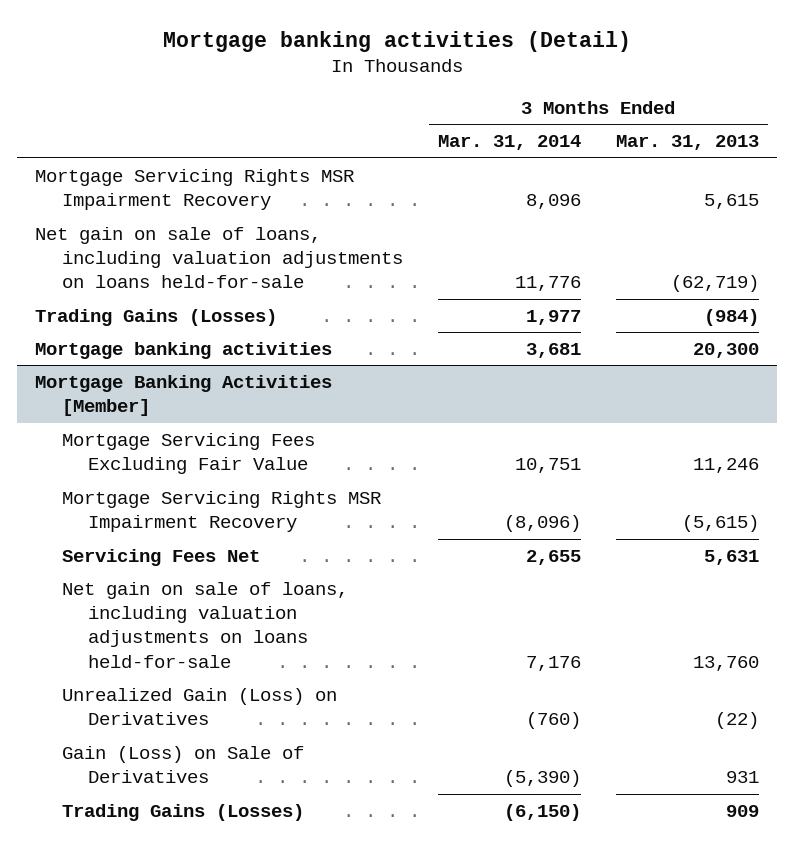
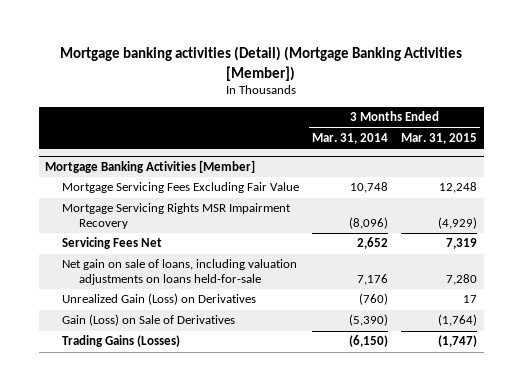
- Mortgage banking activities (Detail)
+ Mortgage banking activities (Detail) (Mortgage Banking Activities [Member])
- | 3 Months Ended Mar. 31, 2014 | 3 Months Ended Mar. 31, 2013
+ | 3 Months Ended Mar. 31, 2014 | 3 Months Ended Mar. 31, 2015
- Mortgage Servicing Rights MSR Impairment Recovery | 8,096 | 5,615
- Net gain on sale of loans, including valuation adjustments on loans held-for-sale | 11,776 | (62,719)
- Trading Gains (Losses) | 1,977 | (984)
- Mortgage banking activities | 3,681 | 20,300
@ Mortgage Banking Activities [Member]
- Mortgage Servicing Fees Excluding Fair Value | 10,751 | 11,246
+ Mortgage Servicing Fees Excluding Fair Value | 10,748 | 12,248
- Servicing Fees Net | 2,655 | 5,631
+ Servicing Fees Net | 2,652 | 7,319

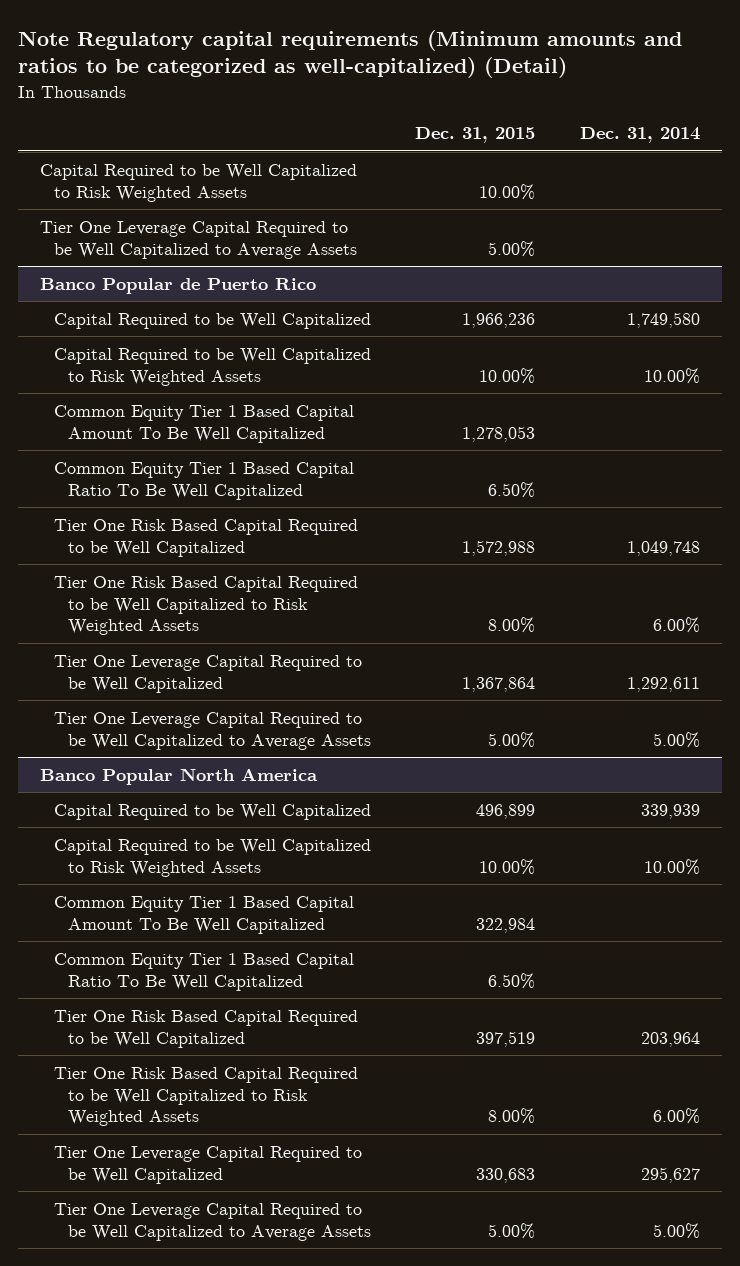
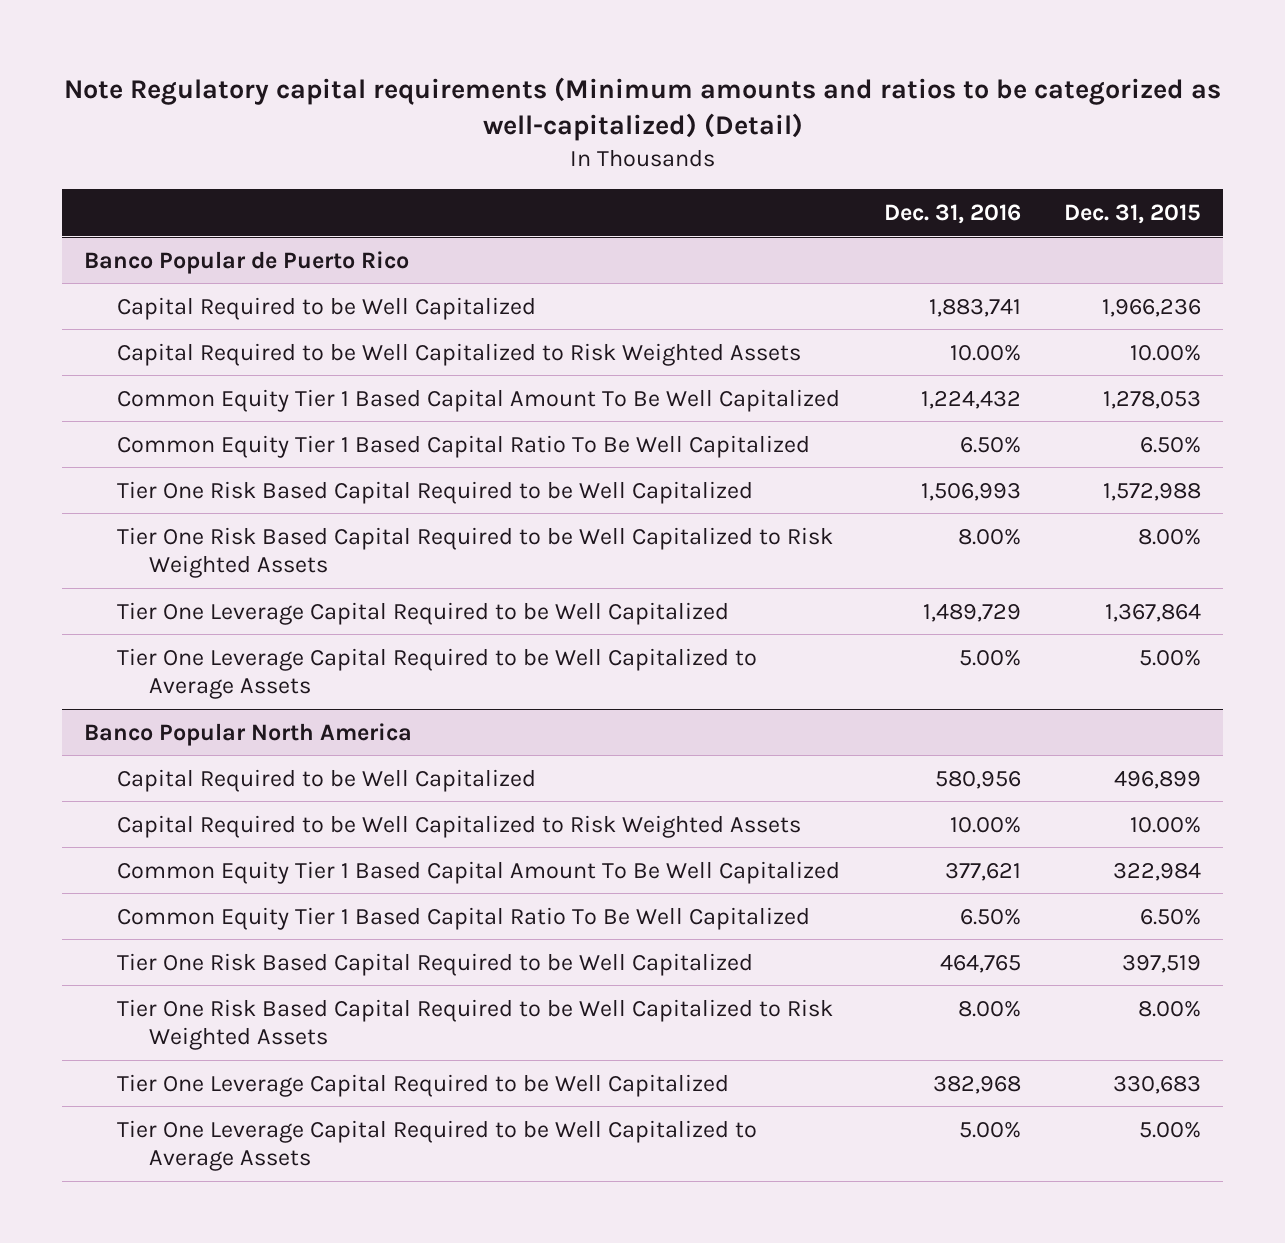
- | Dec. 31, 2015 | Dec. 31, 2014
+ | Dec. 31, 2016 | Dec. 31, 2015
- Capital Required to be Well Capitalized to Risk Weighted Assets | 10.00% |
- Tier One Leverage Capital Required to be Well Capitalized to Average Assets | 5.00% |

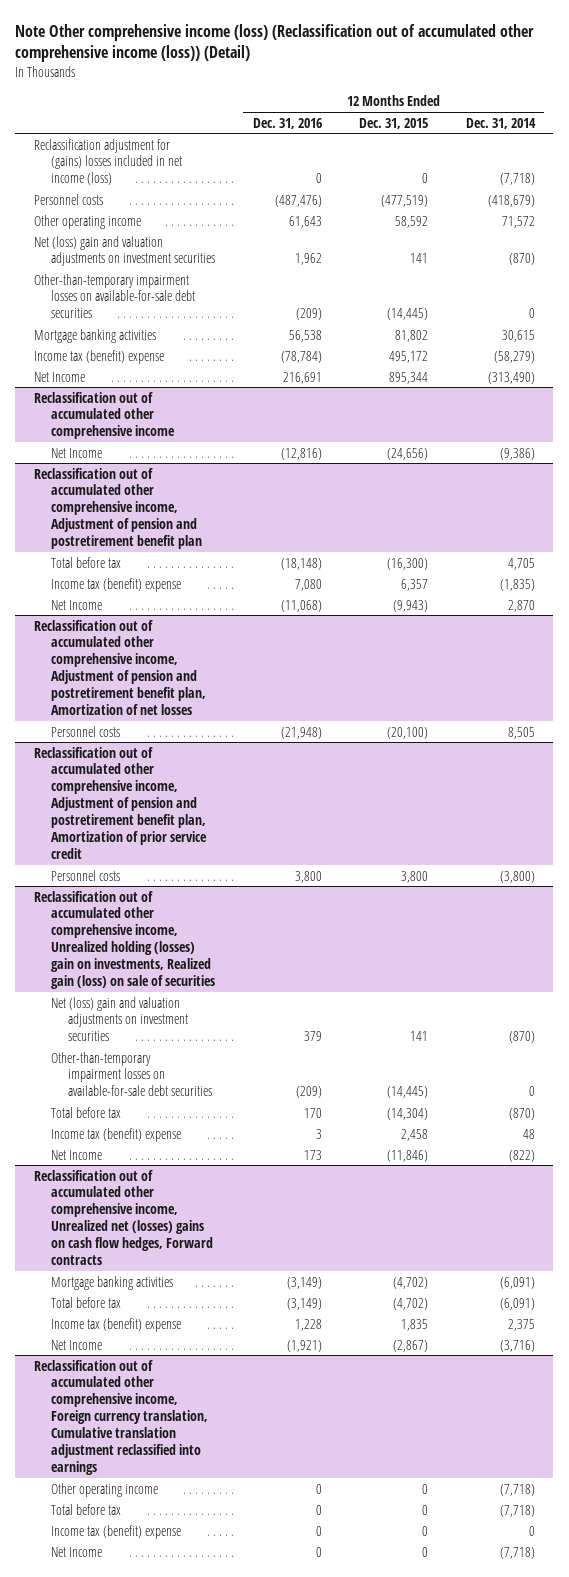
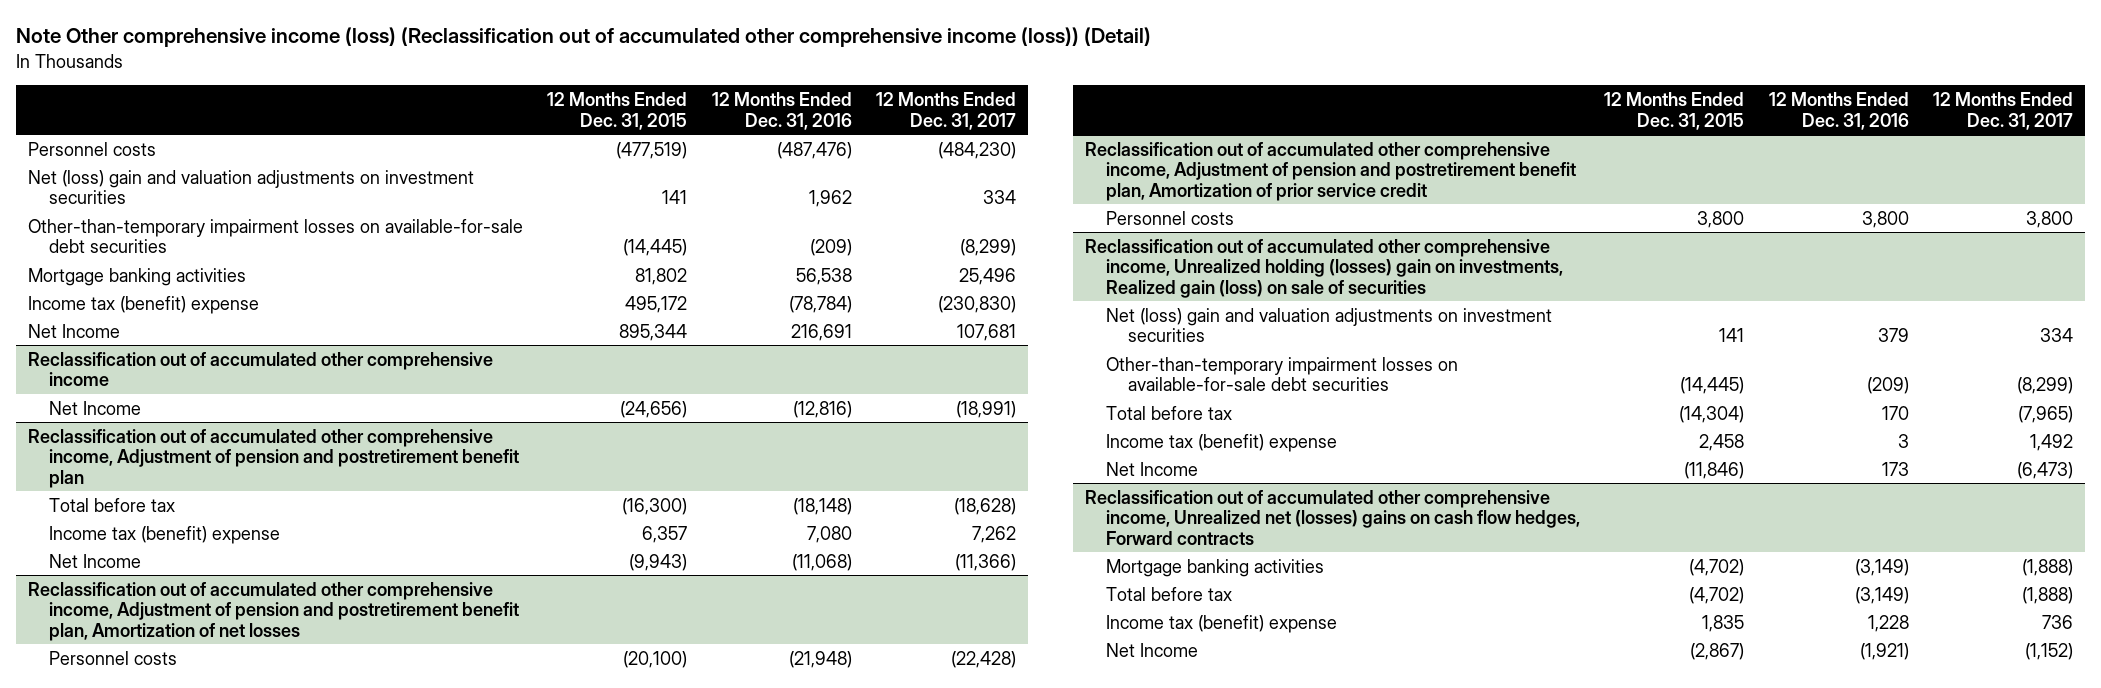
- | 12 Months Ended Dec. 31, 2016 | 12 Months Ended Dec. 31, 2015 | 12 Months Ended Dec. 31, 2014
+ | 12 Months Ended Dec. 31, 2015 | 12 Months Ended Dec. 31, 2016 | 12 Months Ended Dec. 31, 2017
- Reclassification adjustment for (gains) losses included in net income (loss) | 0 | 0 | (7,718)
- Other operating income | 61,643 | 58,592 | 71,572
- Reclassification out of accumulated other comprehensive income, Foreign currency translation, Cumulative translation adjustment reclassified into earnings
- Other operating income | 0 | 0 | (7,718)
- Total before tax | 0 | 0 | (7,718)
- Income tax (benefit) expense | 0 | 0 | 0
- Net Income | 0 | 0 | (7,718)

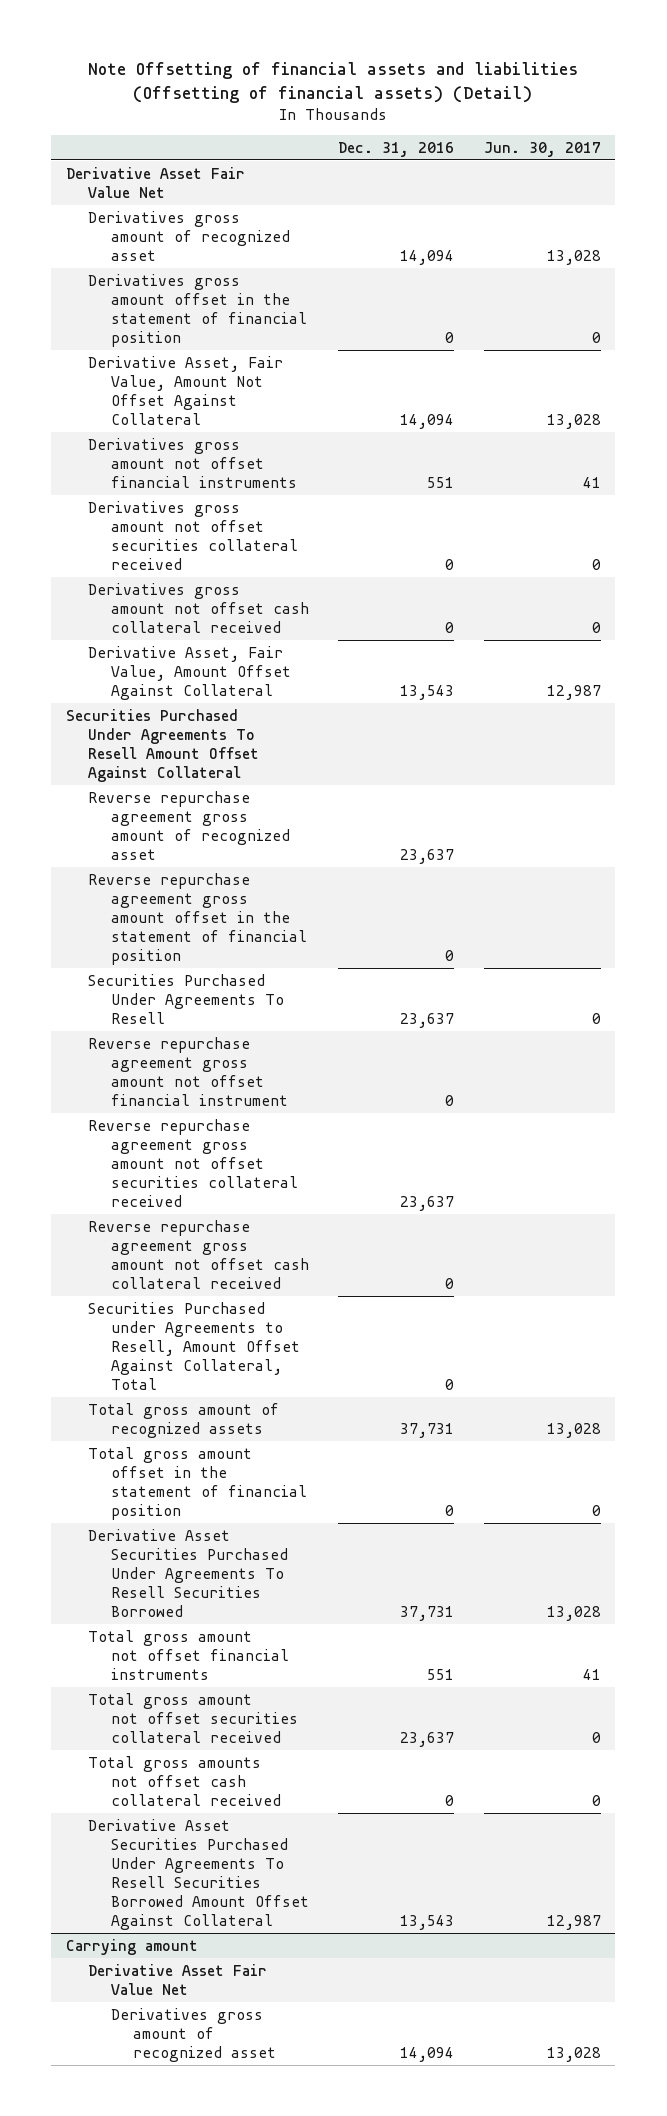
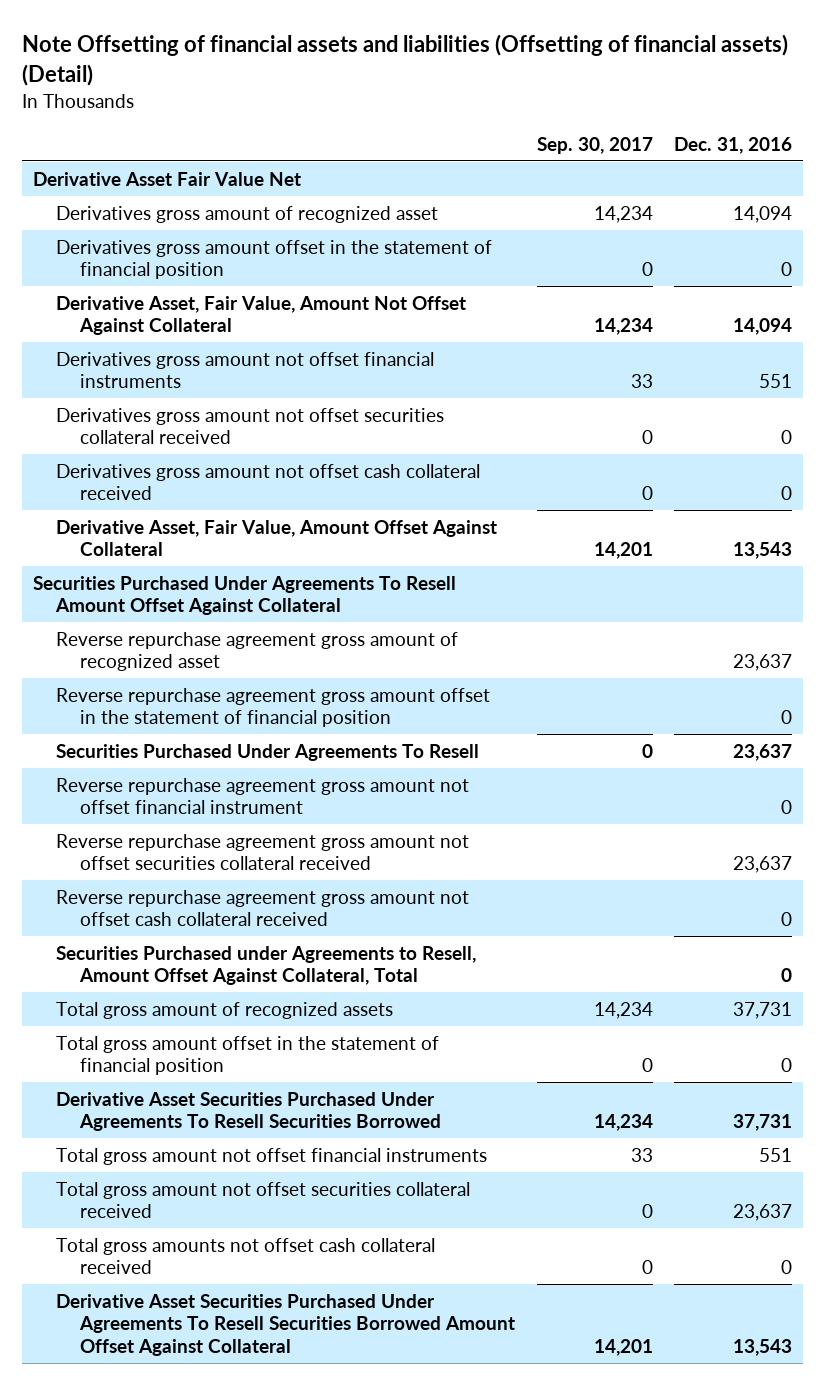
- | Dec. 31, 2016 | Jun. 30, 2017
+ | Sep. 30, 2017 | Dec. 31, 2016
- Carrying amount
- Derivative Asset Fair Value Net
- Derivatives gross amount of recognized asset | 14,094 | 13,028

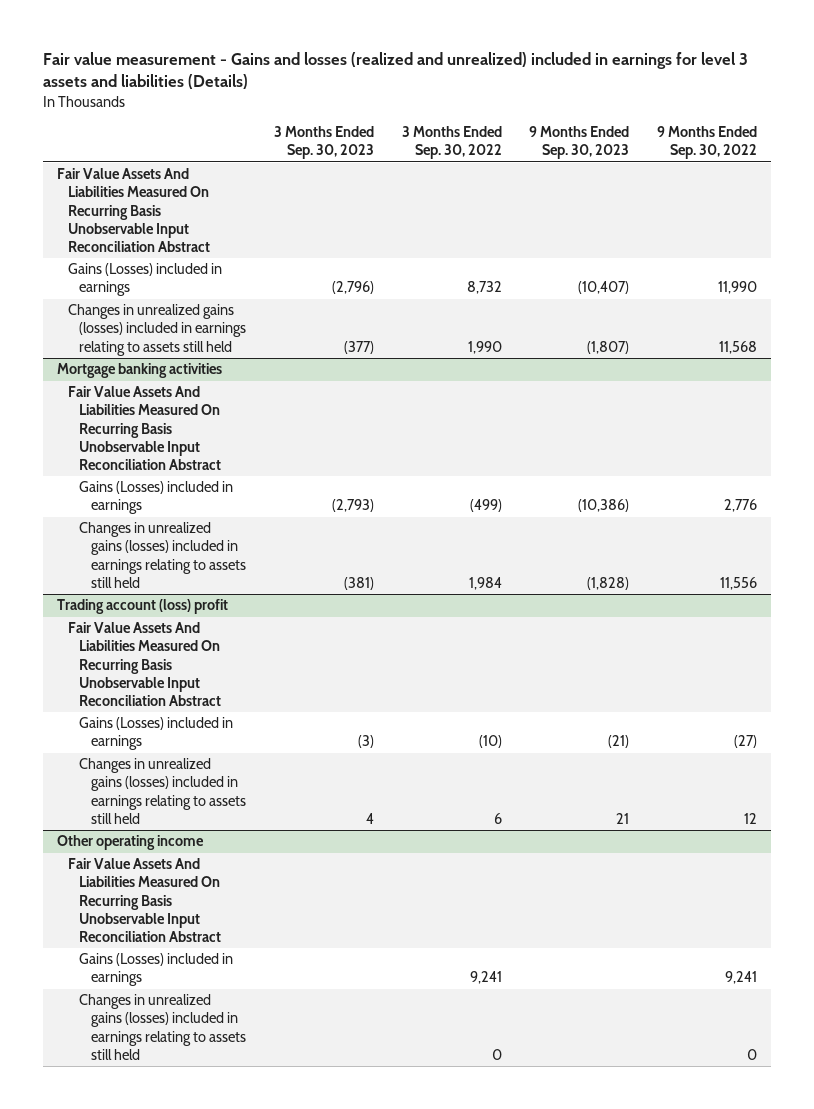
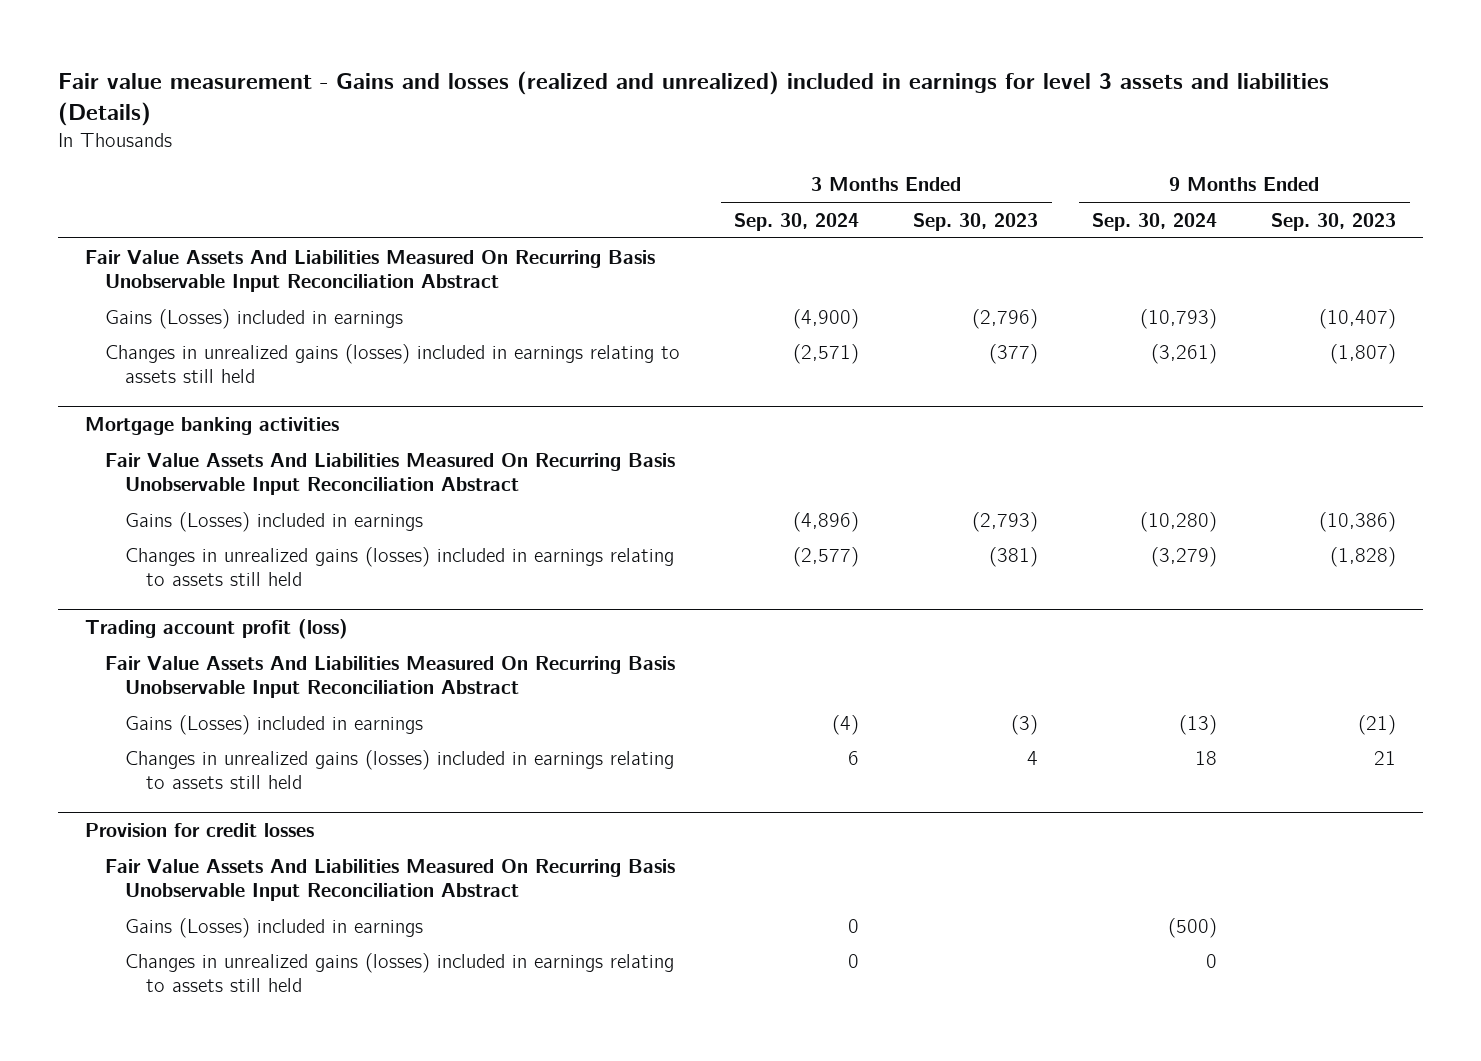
- | 3 Months Ended Sep. 30, 2023 | 3 Months Ended Sep. 30, 2022 | 9 Months Ended Sep. 30, 2023 | 9 Months Ended Sep. 30, 2022
+ | 3 Months Ended Sep. 30, 2024 | 3 Months Ended Sep. 30, 2023 | 9 Months Ended Sep. 30, 2024 | 9 Months Ended Sep. 30, 2023
- Trading account (loss) profit
+ Trading account profit (loss)
- Other operating income
+ Provision for credit losses

